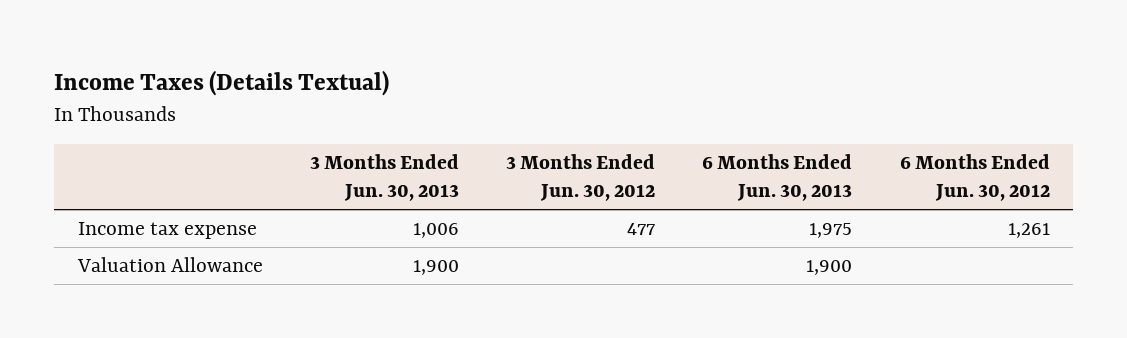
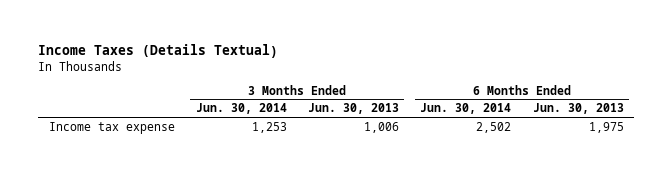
- | 3 Months Ended Jun. 30, 2013 | 3 Months Ended Jun. 30, 2012 | 6 Months Ended Jun. 30, 2013 | 6 Months Ended Jun. 30, 2012
+ | 3 Months Ended Jun. 30, 2014 | 3 Months Ended Jun. 30, 2013 | 6 Months Ended Jun. 30, 2014 | 6 Months Ended Jun. 30, 2013
- Valuation Allowance | 1,900 | | 1,900 |

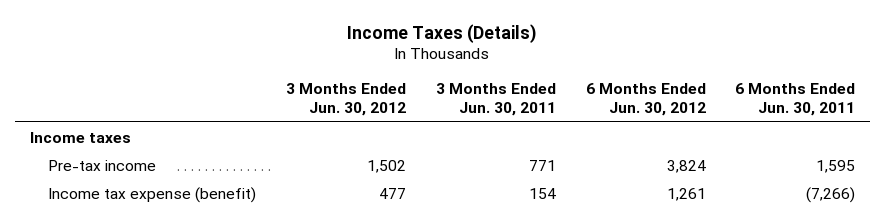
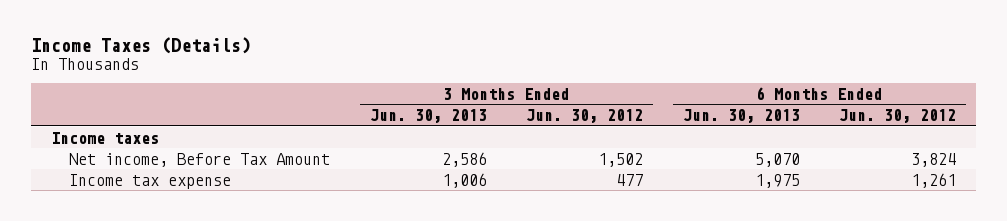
- | 3 Months Ended Jun. 30, 2012 | 3 Months Ended Jun. 30, 2011 | 6 Months Ended Jun. 30, 2012 | 6 Months Ended Jun. 30, 2011
+ | 3 Months Ended Jun. 30, 2013 | 3 Months Ended Jun. 30, 2012 | 6 Months Ended Jun. 30, 2013 | 6 Months Ended Jun. 30, 2012
- Pre-tax income | 1,502 | 771 | 3,824 | 1,595
- Income tax expense (benefit) | 477 | 154 | 1,261 | (7,266)
+ Net income, Before Tax Amount | 2,586 | 1,502 | 5,070 | 3,824
+ Income tax expense | 1,006 | 477 | 1,975 | 1,261

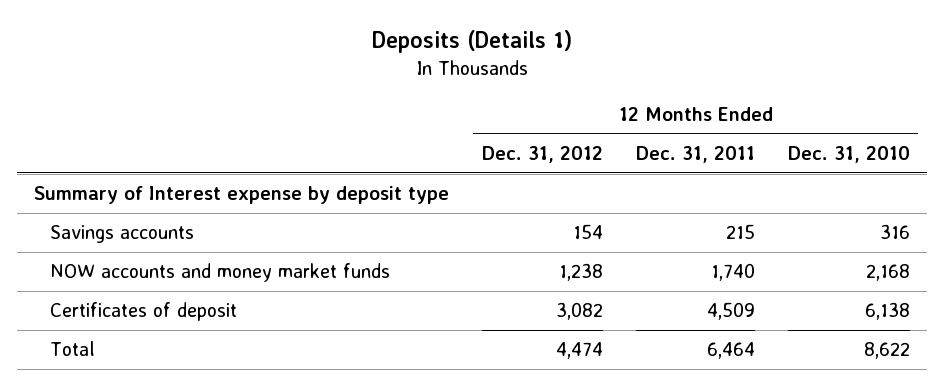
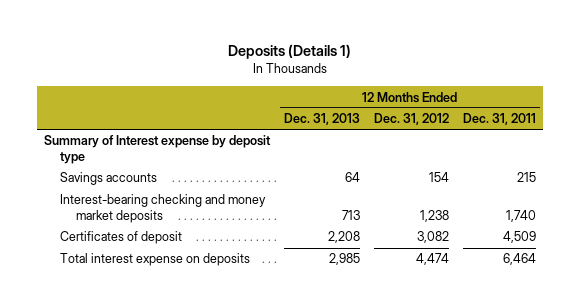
- | 12 Months Ended Dec. 31, 2012 | 12 Months Ended Dec. 31, 2011 | 12 Months Ended Dec. 31, 2010
+ | 12 Months Ended Dec. 31, 2013 | 12 Months Ended Dec. 31, 2012 | 12 Months Ended Dec. 31, 2011
- NOW accounts and money market funds | 1,238 | 1,740 | 2,168
+ Interest-bearing checking and money market deposits | 713 | 1,238 | 1,740
- Total | 4,474 | 6,464 | 8,622
+ Total interest expense on deposits | 2,985 | 4,474 | 6,464

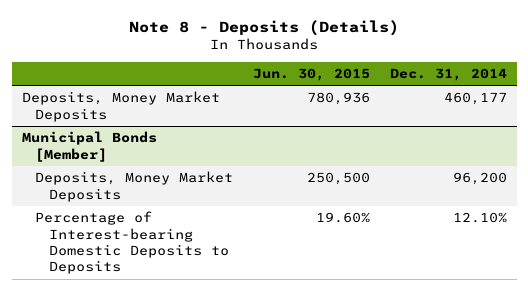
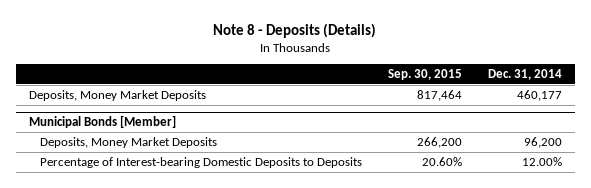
- | Jun. 30, 2015 | Dec. 31, 2014
+ | Sep. 30, 2015 | Dec. 31, 2014
@ Municipal Bonds [Member]
- Percentage of Interest-bearing Domestic Deposits to Deposits | 19.60% | 12.10%
+ Percentage of Interest-bearing Domestic Deposits to Deposits | 20.60% | 12.00%

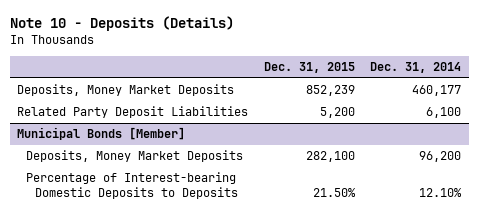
- Note 8 - Deposits (Details)
+ Note 10 - Deposits (Details)
- | Sep. 30, 2015 | Dec. 31, 2014
+ | Dec. 31, 2015 | Dec. 31, 2014
+ Related Party Deposit Liabilities | 5,200 | 6,100
@ Municipal Bonds [Member]
- Percentage of Interest-bearing Domestic Deposits to Deposits | 20.60% | 12.00%
+ Percentage of Interest-bearing Domestic Deposits to Deposits | 21.50% | 12.10%

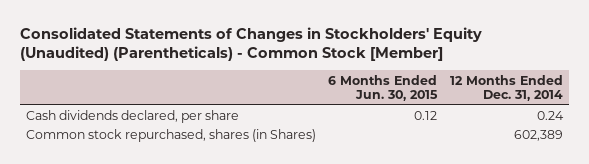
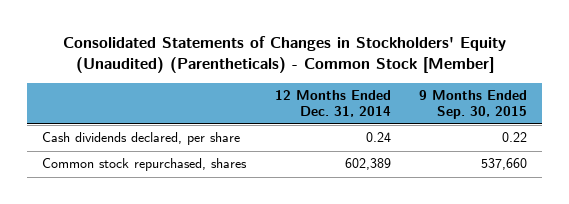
- | 6 Months Ended Jun. 30, 2015 | 12 Months Ended Dec. 31, 2014
+ | 12 Months Ended Dec. 31, 2014 | 9 Months Ended Sep. 30, 2015
- Common stock repurchased, shares (in Shares) | | 602,389
+ Common stock repurchased, shares | 602,389 | 537,660

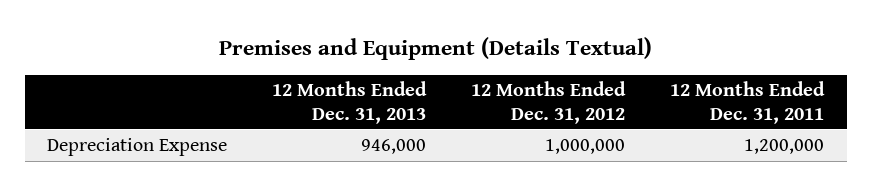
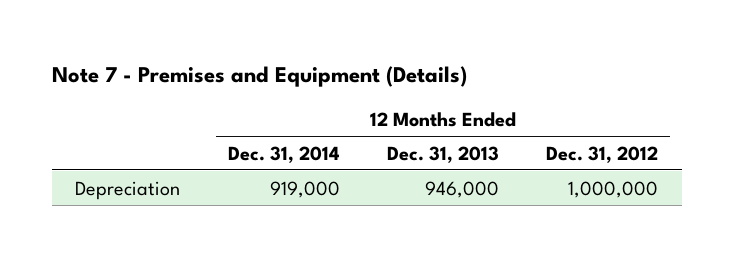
- Premises and Equipment (Details Textual)
+ Note 7 - Premises and Equipment (Details)
- | 12 Months Ended Dec. 31, 2013 | 12 Months Ended Dec. 31, 2012 | 12 Months Ended Dec. 31, 2011
+ | 12 Months Ended Dec. 31, 2014 | 12 Months Ended Dec. 31, 2013 | 12 Months Ended Dec. 31, 2012
- Depreciation Expense | 946,000 | 1,000,000 | 1,200,000
+ Depreciation | 919,000 | 946,000 | 1,000,000

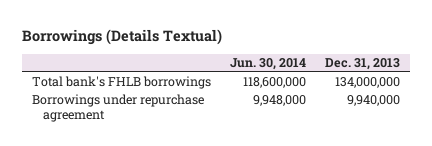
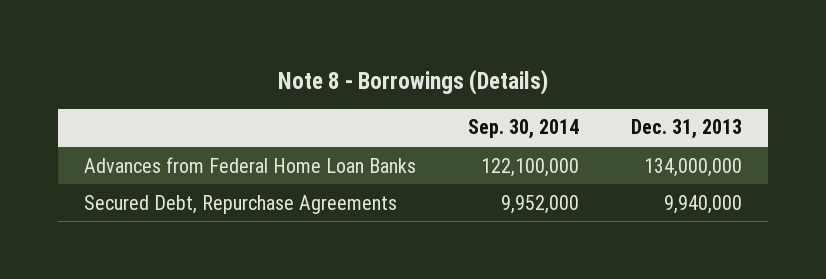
- Borrowings (Details Textual)
+ Note 8 - Borrowings (Details)
- | Jun. 30, 2014 | Dec. 31, 2013
+ | Sep. 30, 2014 | Dec. 31, 2013
- Total bank's FHLB borrowings | 118,600,000 | 134,000,000
- Borrowings under repurchase agreement | 9,948,000 | 9,940,000
+ Advances from Federal Home Loan Banks | 122,100,000 | 134,000,000
+ Secured Debt, Repurchase Agreements | 9,952,000 | 9,940,000

